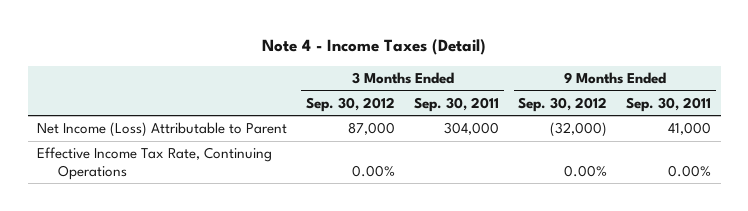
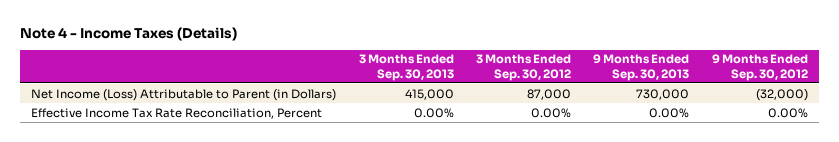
- Note 4 - Income Taxes (Detail)
+ Note 4 - Income Taxes (Details)
- | 3 Months Ended Sep. 30, 2012 | 3 Months Ended Sep. 30, 2011 | 9 Months Ended Sep. 30, 2012 | 9 Months Ended Sep. 30, 2011
+ | 3 Months Ended Sep. 30, 2013 | 3 Months Ended Sep. 30, 2012 | 9 Months Ended Sep. 30, 2013 | 9 Months Ended Sep. 30, 2012
- Net Income (Loss) Attributable to Parent | 87,000 | 304,000 | (32,000) | 41,000
- Effective Income Tax Rate, Continuing Operations | 0.00% | | 0.00% | 0.00%
+ Net Income (Loss) Attributable to Parent (in Dollars) | 415,000 | 87,000 | 730,000 | (32,000)
+ Effective Income Tax Rate Reconciliation, Percent | 0.00% | 0.00% | 0.00% | 0.00%

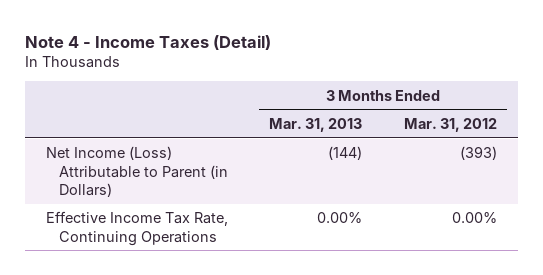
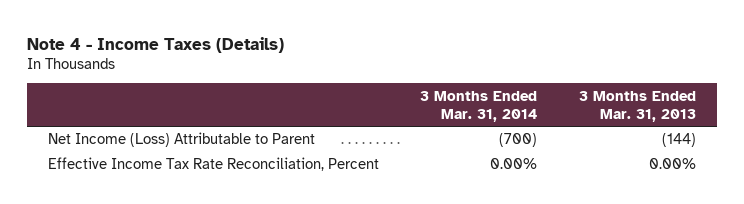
- Note 4 - Income Taxes (Detail)
+ Note 4 - Income Taxes (Details)
- | 3 Months Ended Mar. 31, 2013 | 3 Months Ended Mar. 31, 2012
+ | 3 Months Ended Mar. 31, 2014 | 3 Months Ended Mar. 31, 2013
- Net Income (Loss) Attributable to Parent (in Dollars) | (144) | (393)
- Effective Income Tax Rate, Continuing Operations | 0.00% | 0.00%
+ Net Income (Loss) Attributable to Parent | (700) | (144)
+ Effective Income Tax Rate Reconciliation, Percent | 0.00% | 0.00%

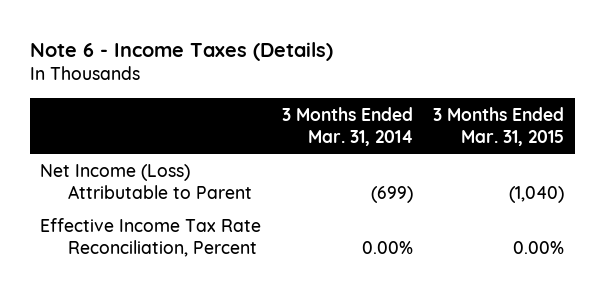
- Note 4 - Income Taxes (Details)
+ Note 6 - Income Taxes (Details)
- | 3 Months Ended Mar. 31, 2014 | 3 Months Ended Mar. 31, 2013
+ | 3 Months Ended Mar. 31, 2014 | 3 Months Ended Mar. 31, 2015
- Net Income (Loss) Attributable to Parent | (700) | (144)
+ Net Income (Loss) Attributable to Parent | (699) | (1,040)

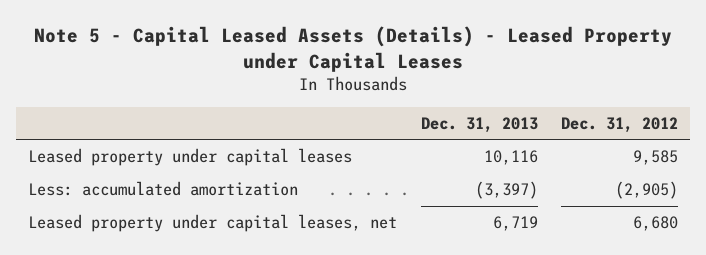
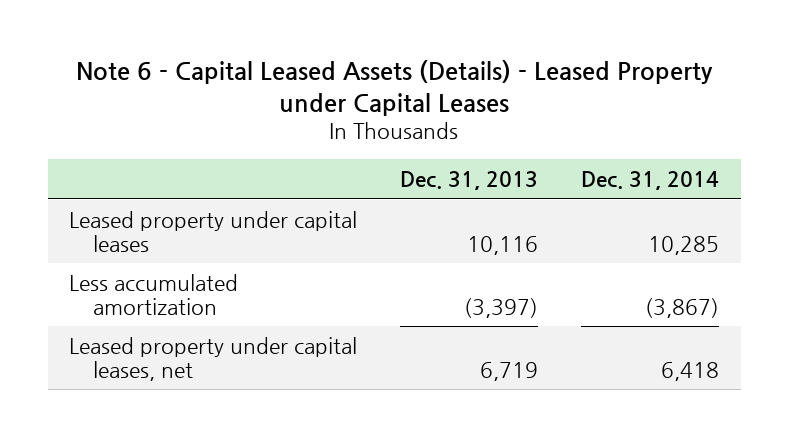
- Note 5 - Capital Leased Assets (Details) - Leased Property under Capital Leases
+ Note 6 - Capital Leased Assets (Details) - Leased Property under Capital Leases
- | Dec. 31, 2013 | Dec. 31, 2012
+ | Dec. 31, 2013 | Dec. 31, 2014
- Less: accumulated amortization | (3,397) | (2,905)
+ Less accumulated amortization | (3,397) | (3,867)

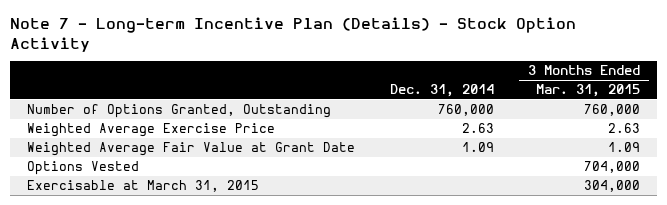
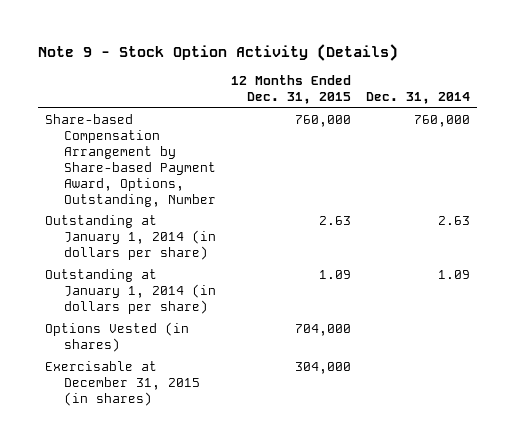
- Note 7 - Long-term Incentive Plan (Details) - Stock Option Activity
+ Note 9 - Stock Option Activity (Details)
- | Dec. 31, 2014 | 3 Months Ended Mar. 31, 2015
+ | 12 Months Ended Dec. 31, 2015 | Dec. 31, 2014
- Number of Options Granted, Outstanding | 760,000 | 760,000
- Weighted Average Exercise Price | 2.63 | 2.63
- Weighted Average Fair Value at Grant Date | 1.09 | 1.09
- Options Vested | | 704,000
- Exercisable at March 31, 2015 | | 304,000
+ Share-based Compensation Arrangement by Share-based Payment Award, Options, Outstanding, Number | 760,000 | 760,000
+ Outstanding at January 1, 2014 (in dollars per share) | 2.63 | 2.63
+ Outstanding at January 1, 2014 (in dollars per share) | 1.09 | 1.09
+ Options Vested (in shares) | 704,000 |
+ Exercisable at December 31, 2015 (in shares) | 304,000 |

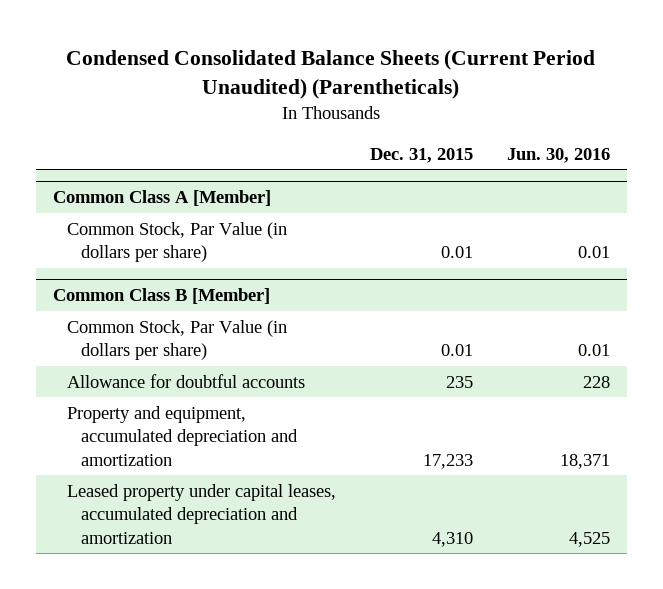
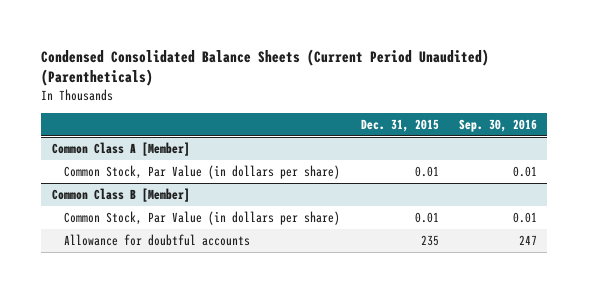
- | Dec. 31, 2015 | Jun. 30, 2016
+ | Dec. 31, 2015 | Sep. 30, 2016
@ Common Class B [Member]
- Property and equipment, accumulated depreciation and amortization | 17,233 | 18,371
- Leased property under capital leases, accumulated depreciation and amortization | 4,310 | 4,525

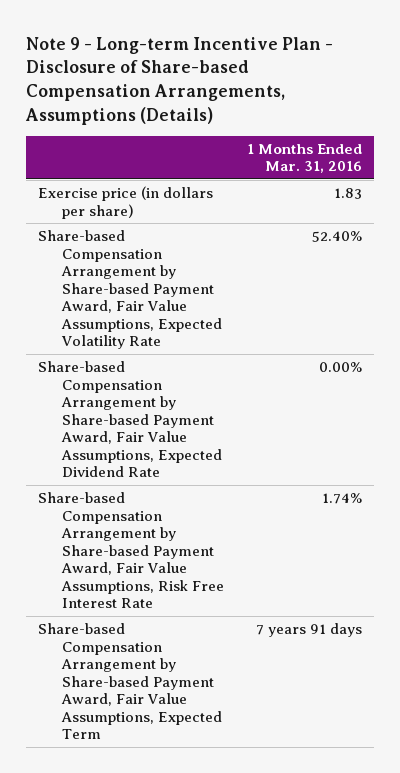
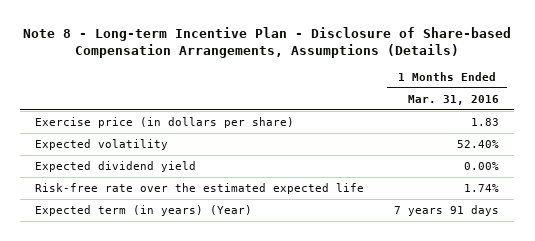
- Note 9 - Long-term Incentive Plan - Disclosure of Share-based Compensation Arrangements, Assumptions (Details)
+ Note 8 - Long-term Incentive Plan - Disclosure of Share-based Compensation Arrangements, Assumptions (Details)
- Share-based Compensation Arrangement by Share-based Payment Award, Fair Value Assumptions, Expected Volatility Rate | 52.40%
- Share-based Compensation Arrangement by Share-based Payment Award, Fair Value Assumptions, Expected Dividend Rate | 0.00%
- Share-based Compensation Arrangement by Share-based Payment Award, Fair Value Assumptions, Risk Free Interest Rate | 1.74%
- Share-based Compensation Arrangement by Share-based Payment Award, Fair Value Assumptions, Expected Term | 7 years 91 days
+ Expected volatility | 52.40%
+ Expected dividend yield | 0.00%
+ Risk-free rate over the estimated expected life | 1.74%
+ Expected term (in years) (Year) | 7 years 91 days

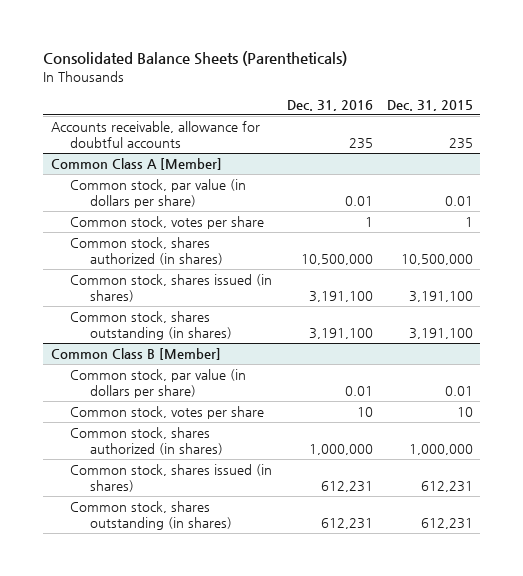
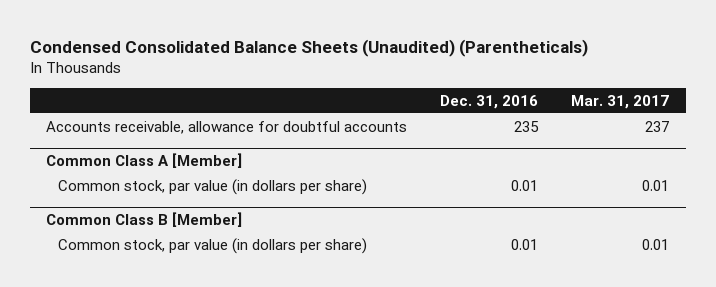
- Consolidated Balance Sheets (Parentheticals)
+ Condensed Consolidated Balance Sheets (Unaudited) (Parentheticals)
- | Dec. 31, 2016 | Dec. 31, 2015
+ | Dec. 31, 2016 | Mar. 31, 2017
@ Common Class A [Member]
- Common stock, votes per share | 1 | 1
- Common stock, shares authorized (in shares) | 10,500,000 | 10,500,000
- Common stock, shares issued (in shares) | 3,191,100 | 3,191,100
- Common stock, shares outstanding (in shares) | 3,191,100 | 3,191,100
@ Common Class B [Member]
- Common stock, votes per share | 10 | 10
- Common stock, shares authorized (in shares) | 1,000,000 | 1,000,000
- Common stock, shares issued (in shares) | 612,231 | 612,231
- Common stock, shares outstanding (in shares) | 612,231 | 612,231

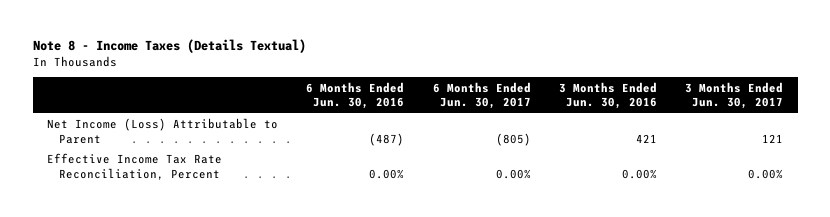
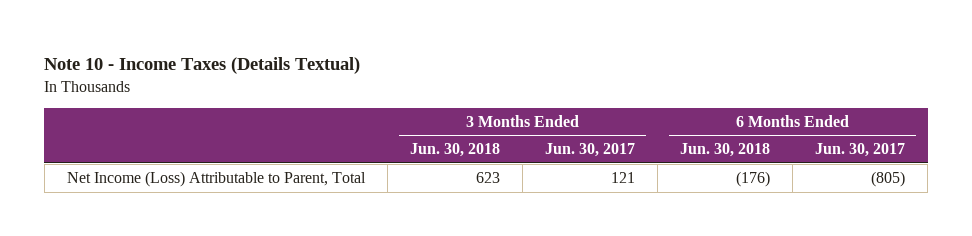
- Note 8 - Income Taxes (Details Textual)
+ Note 10 - Income Taxes (Details Textual)
- | 6 Months Ended Jun. 30, 2016 | 6 Months Ended Jun. 30, 2017 | 3 Months Ended Jun. 30, 2016 | 3 Months Ended Jun. 30, 2017
+ | 3 Months Ended Jun. 30, 2018 | 3 Months Ended Jun. 30, 2017 | 6 Months Ended Jun. 30, 2018 | 6 Months Ended Jun. 30, 2017
- Net Income (Loss) Attributable to Parent | (487) | (805) | 421 | 121
- Effective Income Tax Rate Reconciliation, Percent | 0.00% | 0.00% | 0.00% | 0.00%
+ Net Income (Loss) Attributable to Parent, Total | 623 | 121 | (176) | (805)

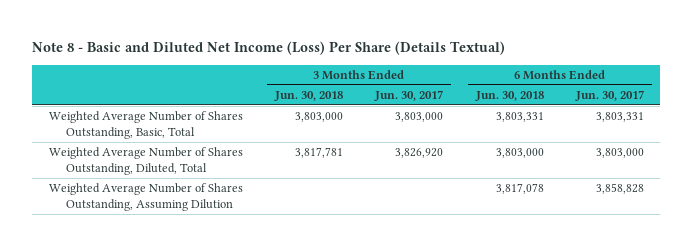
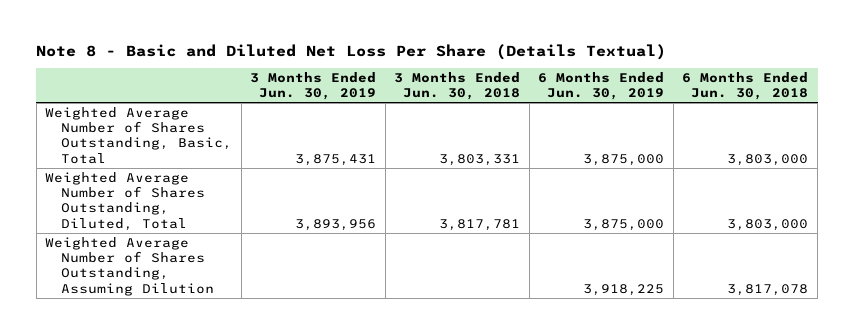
- Note 8 - Basic and Diluted Net Income (Loss) Per Share (Details Textual)
+ Note 8 - Basic and Diluted Net Loss Per Share (Details Textual)
- | 3 Months Ended Jun. 30, 2018 | 3 Months Ended Jun. 30, 2017 | 6 Months Ended Jun. 30, 2018 | 6 Months Ended Jun. 30, 2017
+ | 3 Months Ended Jun. 30, 2019 | 3 Months Ended Jun. 30, 2018 | 6 Months Ended Jun. 30, 2019 | 6 Months Ended Jun. 30, 2018
- Weighted Average Number of Shares Outstanding, Basic, Total | 3,803,000 | 3,803,000 | 3,803,331 | 3,803,331
+ Weighted Average Number of Shares Outstanding, Basic, Total | 3,875,431 | 3,803,331 | 3,875,000 | 3,803,000

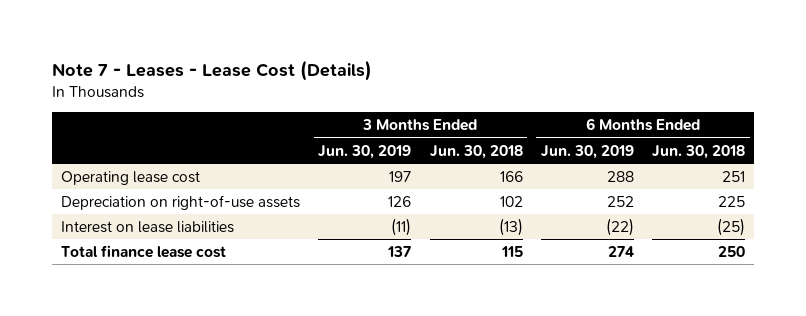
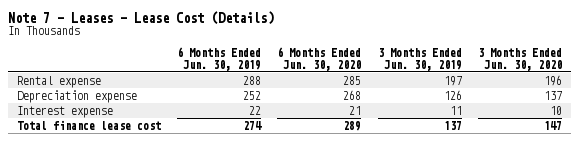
- | 3 Months Ended Jun. 30, 2019 | 3 Months Ended Jun. 30, 2018 | 6 Months Ended Jun. 30, 2019 | 6 Months Ended Jun. 30, 2018
+ | 6 Months Ended Jun. 30, 2019 | 6 Months Ended Jun. 30, 2020 | 3 Months Ended Jun. 30, 2019 | 3 Months Ended Jun. 30, 2020
- Operating lease cost | 197 | 166 | 288 | 251
- Depreciation on right-of-use assets | 126 | 102 | 252 | 225
- Interest on lease liabilities | (11) | (13) | (22) | (25)
+ Rental expense | 288 | 285 | 197 | 196
+ Depreciation expense | 252 | 268 | 126 | 137
+ Interest expense | 22 | 21 | 11 | 10

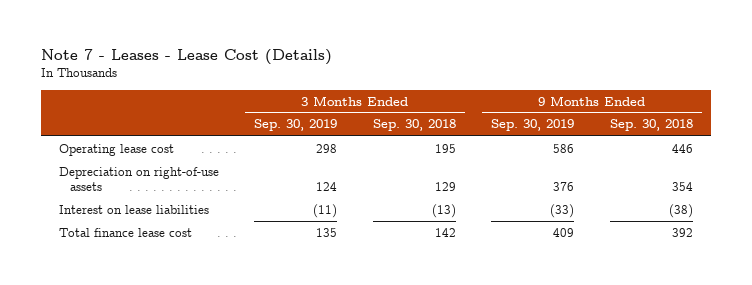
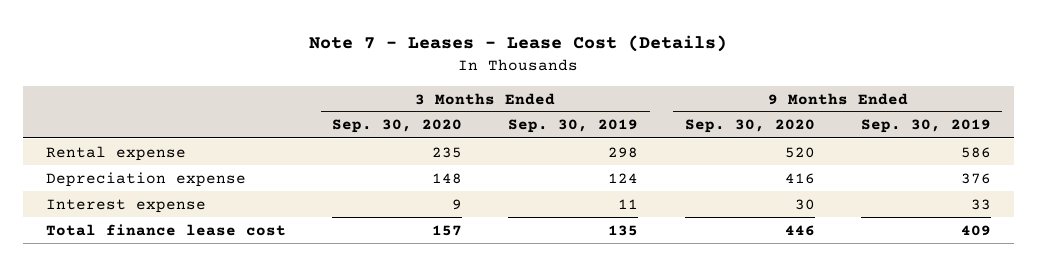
- | 3 Months Ended Sep. 30, 2019 | 3 Months Ended Sep. 30, 2018 | 9 Months Ended Sep. 30, 2019 | 9 Months Ended Sep. 30, 2018
+ | 3 Months Ended Sep. 30, 2020 | 3 Months Ended Sep. 30, 2019 | 9 Months Ended Sep. 30, 2020 | 9 Months Ended Sep. 30, 2019
- Operating lease cost | 298 | 195 | 586 | 446
- Depreciation on right-of-use assets | 124 | 129 | 376 | 354
- Interest on lease liabilities | (11) | (13) | (33) | (38)
+ Rental expense | 235 | 298 | 520 | 586
+ Depreciation expense | 148 | 124 | 416 | 376
+ Interest expense | 9 | 11 | 30 | 33

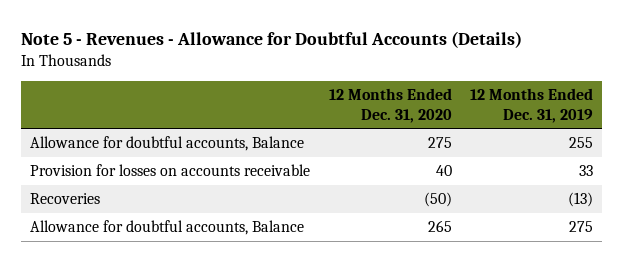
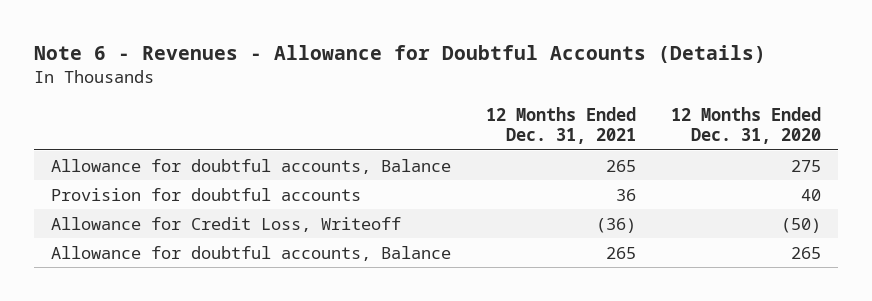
- Note 5 - Revenues - Allowance for Doubtful Accounts (Details)
+ Note 6 - Revenues - Allowance for Doubtful Accounts (Details)
- | 12 Months Ended Dec. 31, 2020 | 12 Months Ended Dec. 31, 2019
+ | 12 Months Ended Dec. 31, 2021 | 12 Months Ended Dec. 31, 2020
- Provision for losses on accounts receivable | 40 | 33
- Recoveries | (50) | (13)
+ Provision for doubtful accounts | 36 | 40
+ Allowance for Credit Loss, Writeoff | (36) | (50)

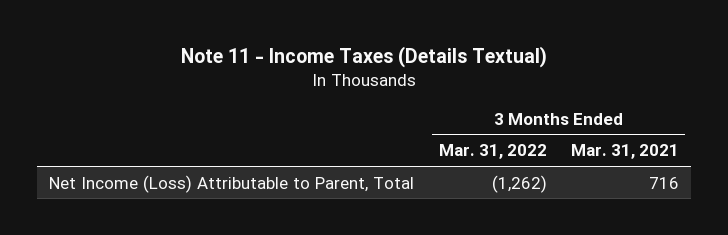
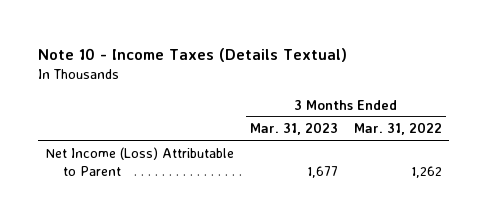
- Note 11 - Income Taxes (Details Textual)
+ Note 10 - Income Taxes (Details Textual)
- | 3 Months Ended Mar. 31, 2022 | 3 Months Ended Mar. 31, 2021
+ | 3 Months Ended Mar. 31, 2023 | 3 Months Ended Mar. 31, 2022
- Net Income (Loss) Attributable to Parent, Total | (1,262) | 716
+ Net Income (Loss) Attributable to Parent | 1,677 | 1,262

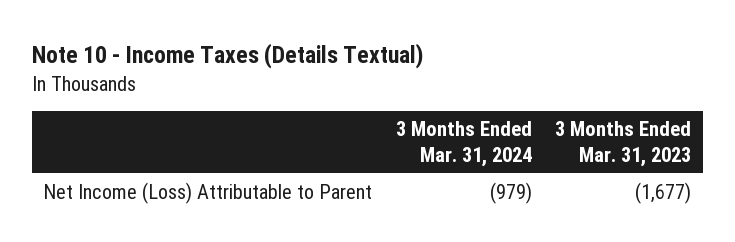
- | 3 Months Ended Mar. 31, 2023 | 3 Months Ended Mar. 31, 2022
+ | 3 Months Ended Mar. 31, 2024 | 3 Months Ended Mar. 31, 2023
- Net Income (Loss) Attributable to Parent | 1,677 | 1,262
+ Net Income (Loss) Attributable to Parent | (979) | (1,677)

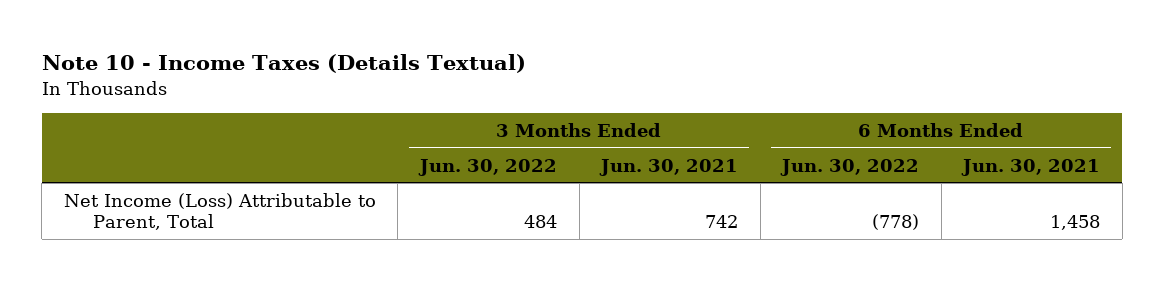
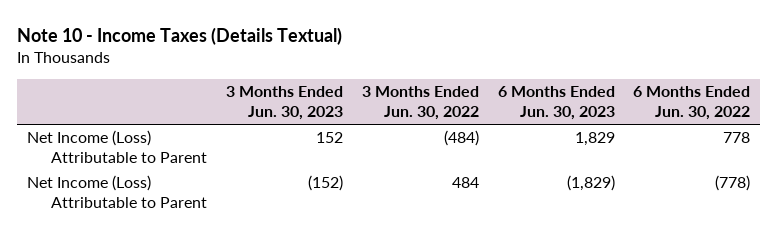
- | 3 Months Ended Jun. 30, 2022 | 3 Months Ended Jun. 30, 2021 | 6 Months Ended Jun. 30, 2022 | 6 Months Ended Jun. 30, 2021
+ | 3 Months Ended Jun. 30, 2023 | 3 Months Ended Jun. 30, 2022 | 6 Months Ended Jun. 30, 2023 | 6 Months Ended Jun. 30, 2022
- Net Income (Loss) Attributable to Parent, Total | 484 | 742 | (778) | 1,458
+ Net Income (Loss) Attributable to Parent | 152 | (484) | 1,829 | 778
+ Net Income (Loss) Attributable to Parent | (152) | 484 | (1,829) | (778)

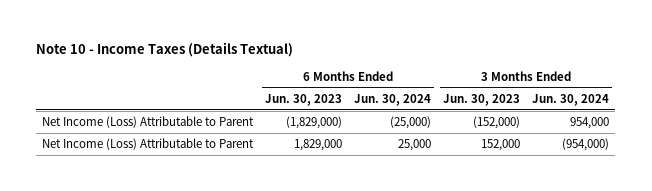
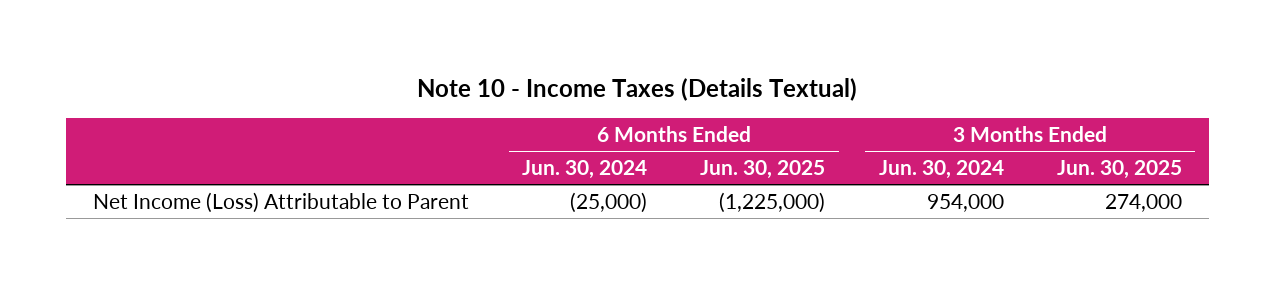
- | 6 Months Ended Jun. 30, 2023 | 6 Months Ended Jun. 30, 2024 | 3 Months Ended Jun. 30, 2023 | 3 Months Ended Jun. 30, 2024
+ | 6 Months Ended Jun. 30, 2024 | 6 Months Ended Jun. 30, 2025 | 3 Months Ended Jun. 30, 2024 | 3 Months Ended Jun. 30, 2025
- Net Income (Loss) Attributable to Parent | 1,829,000 | 25,000 | 152,000 | (954,000)

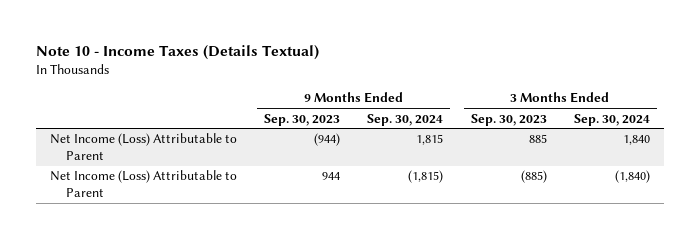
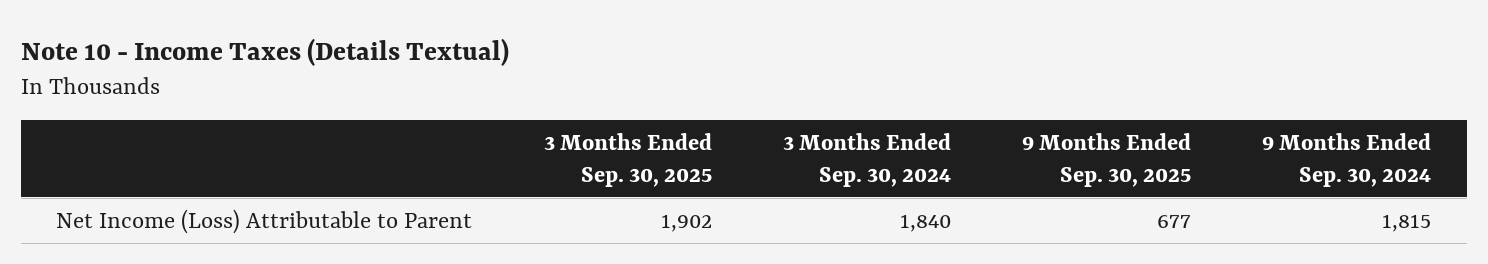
- | 9 Months Ended Sep. 30, 2023 | 9 Months Ended Sep. 30, 2024 | 3 Months Ended Sep. 30, 2023 | 3 Months Ended Sep. 30, 2024
+ | 3 Months Ended Sep. 30, 2025 | 3 Months Ended Sep. 30, 2024 | 9 Months Ended Sep. 30, 2025 | 9 Months Ended Sep. 30, 2024
- Net Income (Loss) Attributable to Parent | 944 | (1,815) | (885) | (1,840)

